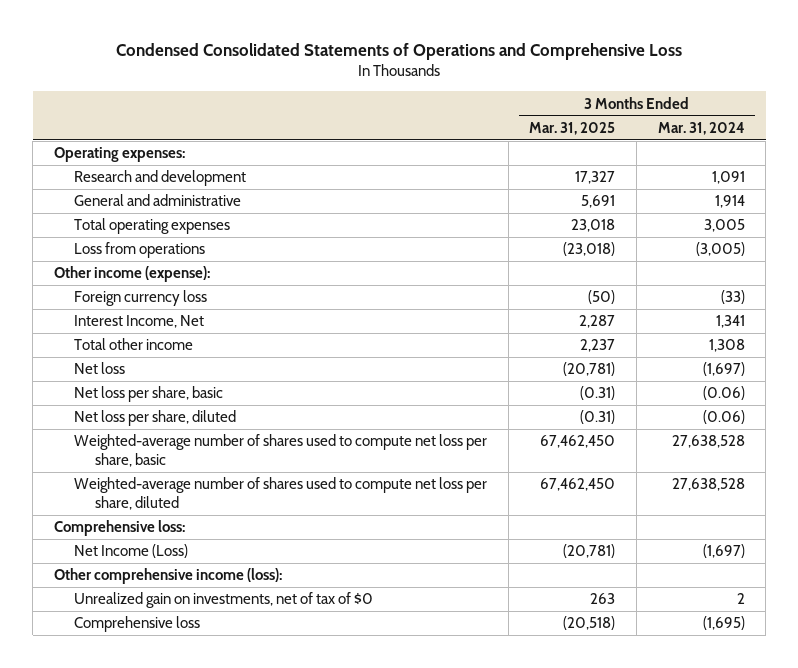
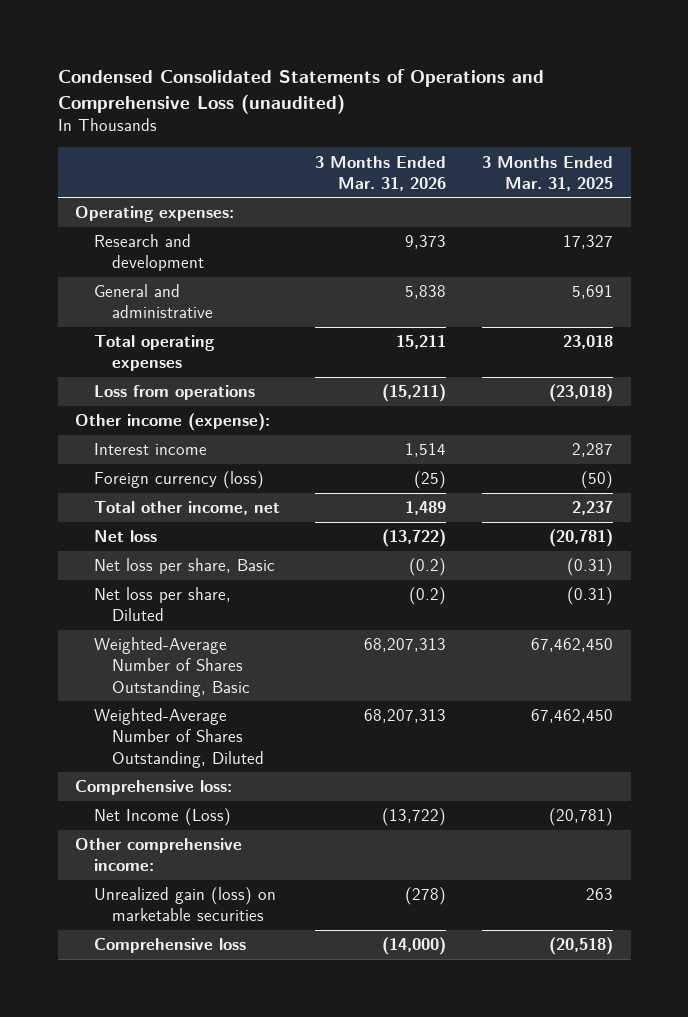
- Condensed Consolidated Statements of Operations and Comprehensive Loss
+ Condensed Consolidated Statements of Operations and Comprehensive Loss (unaudited)
- | 3 Months Ended Mar. 31, 2025 | 3 Months Ended Mar. 31, 2024
+ | 3 Months Ended Mar. 31, 2026 | 3 Months Ended Mar. 31, 2025
- Foreign currency loss | (50) | (33)
- Interest Income, Net | 2,287 | 1,341
- Total other income | 2,237 | 1,308
+ Interest income | 1,514 | 2,287
+ Foreign currency (loss) | (25) | (50)
+ Total other income, net | 1,489 | 2,237
- Net loss per share, basic | (0.31) | (0.06)
- Net loss per share, diluted | (0.31) | (0.06)
- Weighted-average number of shares used to compute net loss per share, basic | 67,462,450 | 27,638,528
- Weighted-average number of shares used to compute net loss per share, diluted | 67,462,450 | 27,638,528
+ Net loss per share, Basic | (0.2) | (0.31)
+ Net loss per share, Diluted | (0.2) | (0.31)
+ Weighted-Average Number of Shares Outstanding, Basic | 68,207,313 | 67,462,450
+ Weighted-Average Number of Shares Outstanding, Diluted | 68,207,313 | 67,462,450
- Other comprehensive income (loss):
- Unrealized gain on investments, net of tax of $0 | 263 | 2
+ Other comprehensive income:
+ Unrealized gain (loss) on marketable securities | (278) | 263

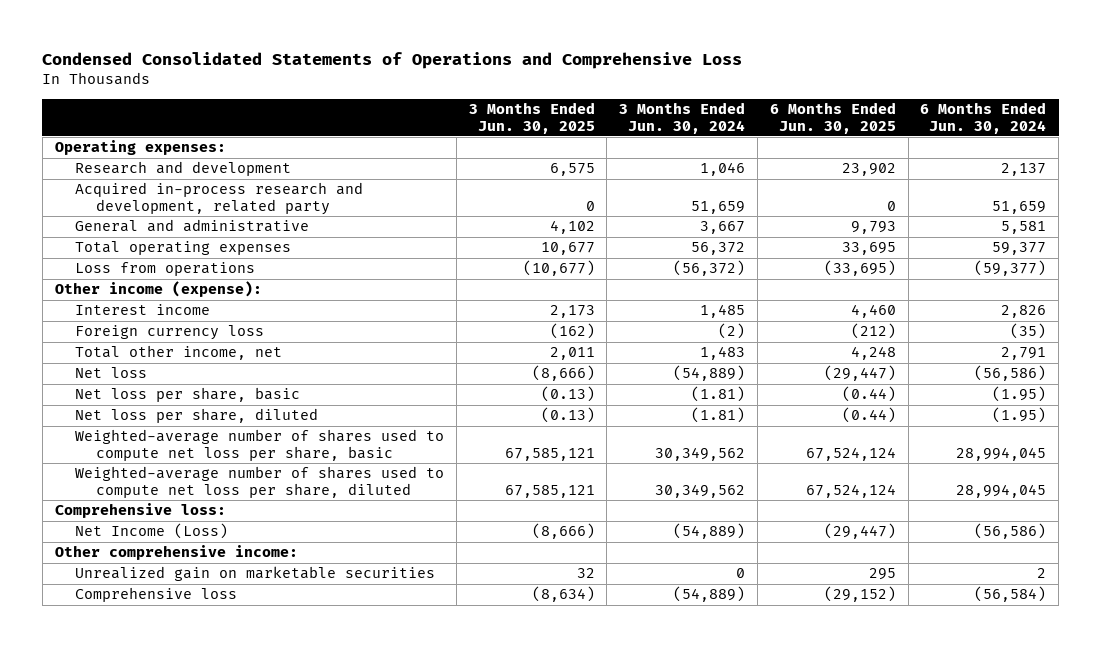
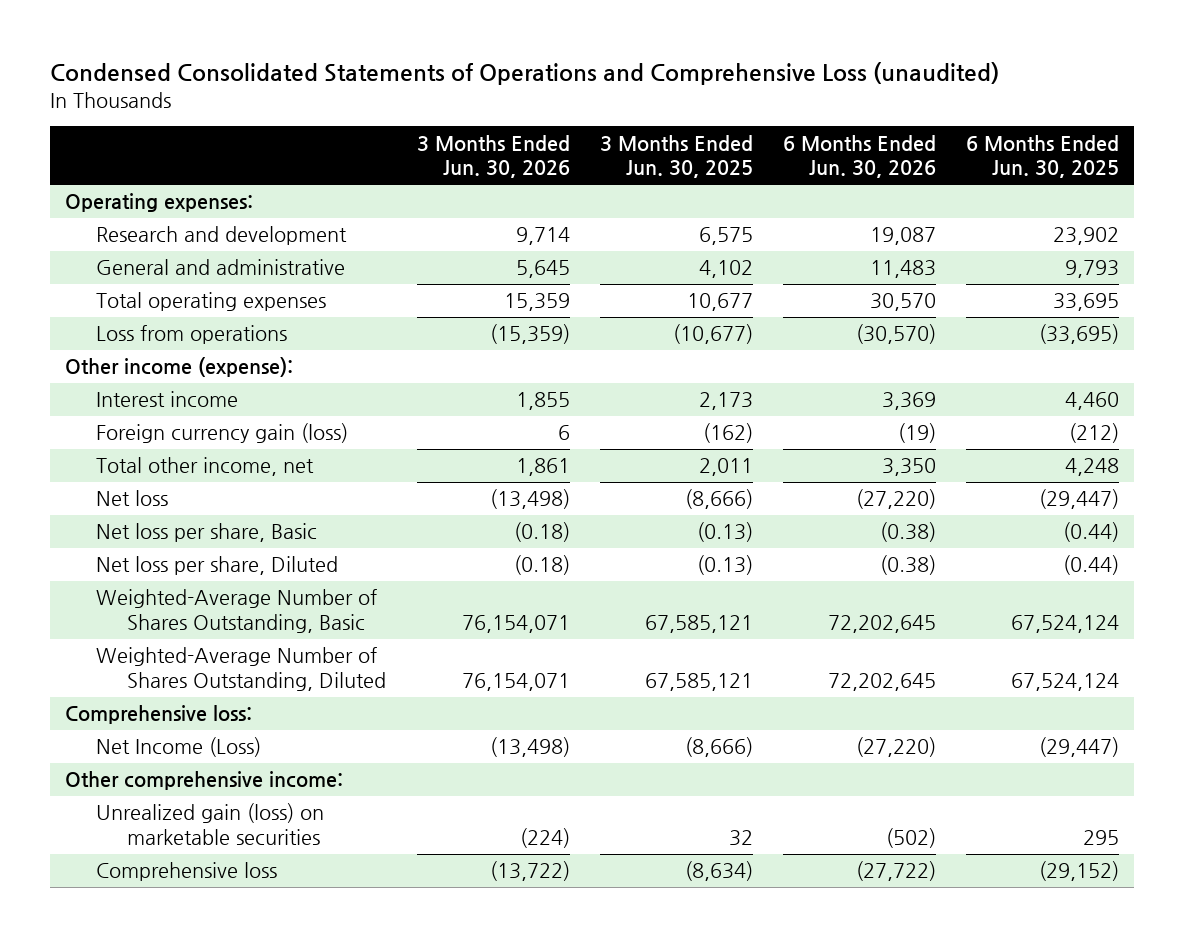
- Condensed Consolidated Statements of Operations and Comprehensive Loss
+ Condensed Consolidated Statements of Operations and Comprehensive Loss (unaudited)
- | 3 Months Ended Jun. 30, 2025 | 3 Months Ended Jun. 30, 2024 | 6 Months Ended Jun. 30, 2025 | 6 Months Ended Jun. 30, 2024
+ | 3 Months Ended Jun. 30, 2026 | 3 Months Ended Jun. 30, 2025 | 6 Months Ended Jun. 30, 2026 | 6 Months Ended Jun. 30, 2025
- Acquired in-process research and development, related party | 0 | 51,659 | 0 | 51,659
- Foreign currency loss | (162) | (2) | (212) | (35)
+ Foreign currency gain (loss) | 6 | (162) | (19) | (212)
- Net loss per share, basic | (0.13) | (1.81) | (0.44) | (1.95)
- Net loss per share, diluted | (0.13) | (1.81) | (0.44) | (1.95)
- Weighted-average number of shares used to compute net loss per share, basic | 67,585,121 | 30,349,562 | 67,524,124 | 28,994,045
- Weighted-average number of shares used to compute net loss per share, diluted | 67,585,121 | 30,349,562 | 67,524,124 | 28,994,045
+ Net loss per share, Basic | (0.18) | (0.13) | (0.38) | (0.44)
+ Net loss per share, Diluted | (0.18) | (0.13) | (0.38) | (0.44)
+ Weighted-Average Number of Shares Outstanding, Basic | 76,154,071 | 67,585,121 | 72,202,645 | 67,524,124
+ Weighted-Average Number of Shares Outstanding, Diluted | 76,154,071 | 67,585,121 | 72,202,645 | 67,524,124
- Unrealized gain on marketable securities | 32 | 0 | 295 | 2
+ Unrealized gain (loss) on marketable securities | (224) | 32 | (502) | 295

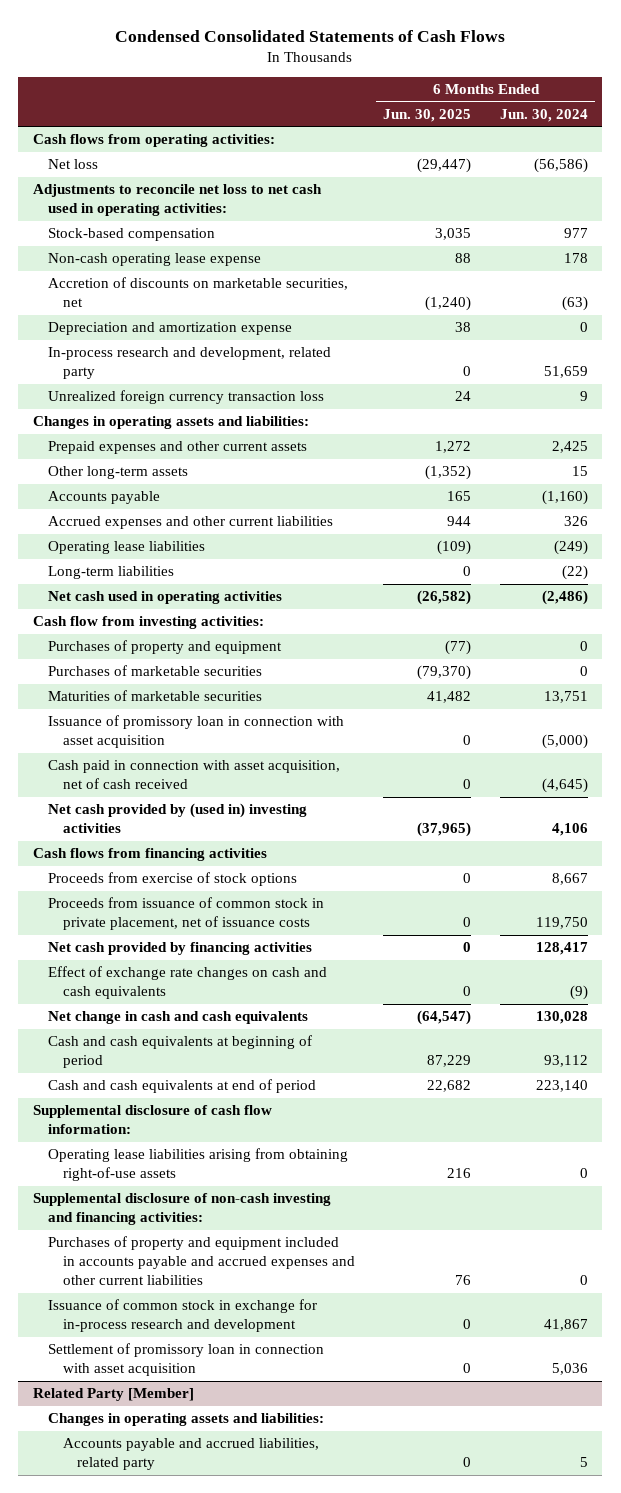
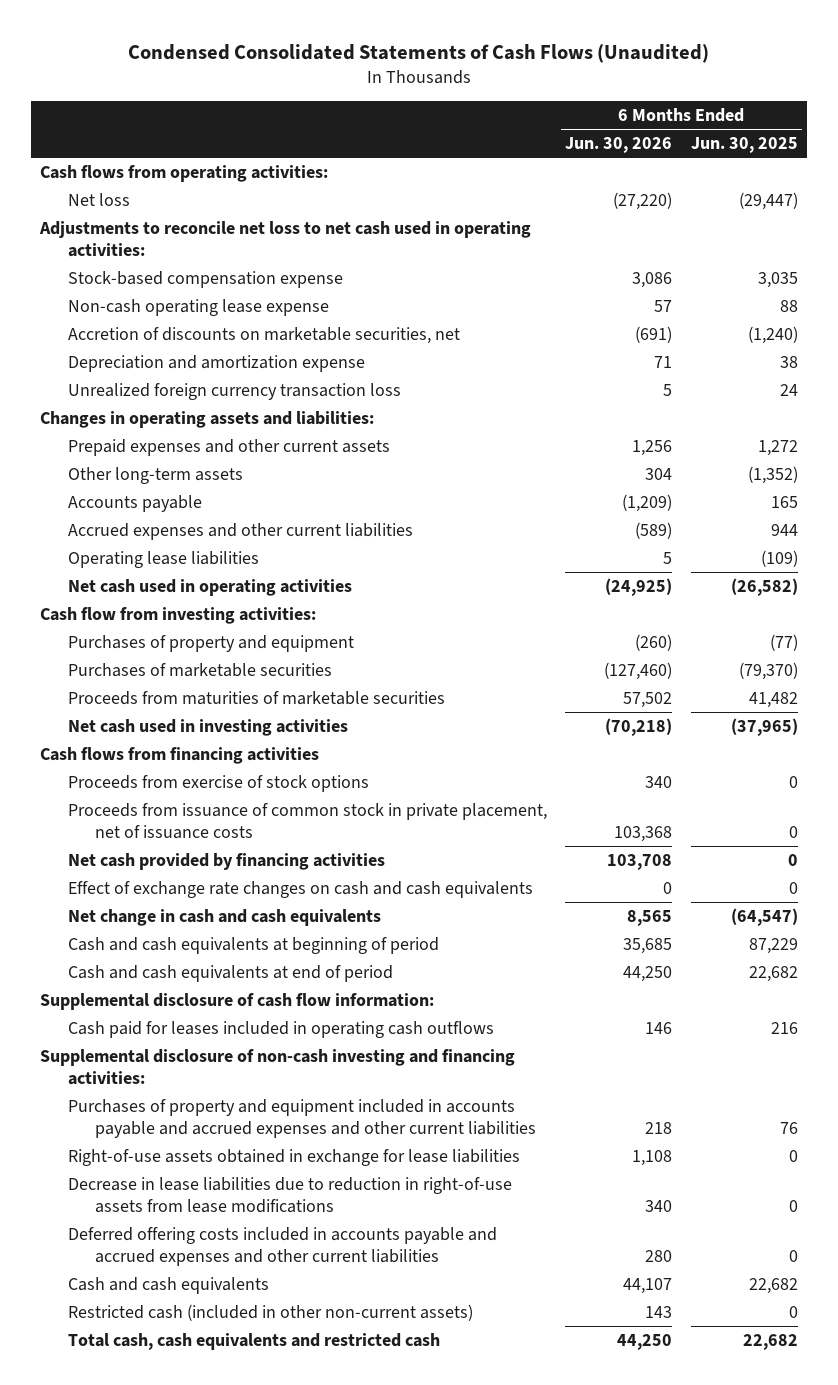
- Condensed Consolidated Statements of Cash Flows
+ Condensed Consolidated Statements of Cash Flows (Unaudited)
- | 6 Months Ended Jun. 30, 2025 | 6 Months Ended Jun. 30, 2024
+ | 6 Months Ended Jun. 30, 2026 | 6 Months Ended Jun. 30, 2025
- Stock-based compensation | 3,035 | 977
+ Stock-based compensation expense | 3,086 | 3,035
- In-process research and development, related party | 0 | 51,659
- Long-term liabilities | 0 | (22)
- Maturities of marketable securities | 41,482 | 13,751
- Issuance of promissory loan in connection with asset acquisition | 0 | (5,000)
- Cash paid in connection with asset acquisition, net of cash received | 0 | (4,645)
- Net cash provided by (used in) investing activities | (37,965) | 4,106
+ Proceeds from maturities of marketable securities | 57,502 | 41,482
+ Net cash used in investing activities | (70,218) | (37,965)
- Operating lease liabilities arising from obtaining right-of-use assets | 216 | 0
+ Cash paid for leases included in operating cash outflows | 146 | 216
- Issuance of common stock in exchange for in-process research and development | 0 | 41,867
- Settlement of promissory loan in connection with asset acquisition | 0 | 5,036
- Related Party [Member]
- Changes in operating assets and liabilities:
- Accounts payable and accrued liabilities, related party | 0 | 5
+ Right-of-use assets obtained in exchange for lease liabilities | 1,108 | 0
+ Decrease in lease liabilities due to reduction in right-of-use assets from lease modifications | 340 | 0
+ Deferred offering costs included in accounts payable and accrued expenses and other current liabilities | 280 | 0
+ Cash and cash equivalents | 44,107 | 22,682
+ Restricted cash (included in other non-current assets) | 143 | 0
+ Total cash, cash equivalents and restricted cash | 44,250 | 22,682

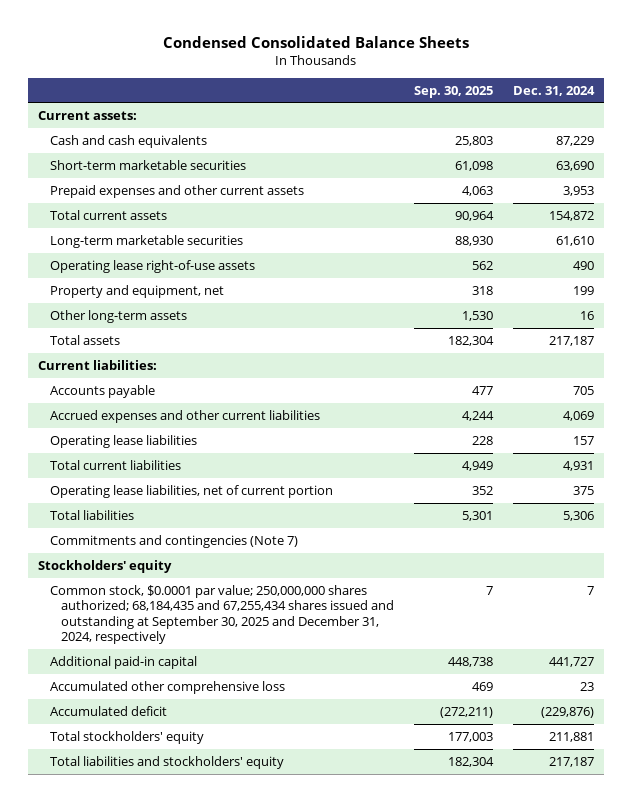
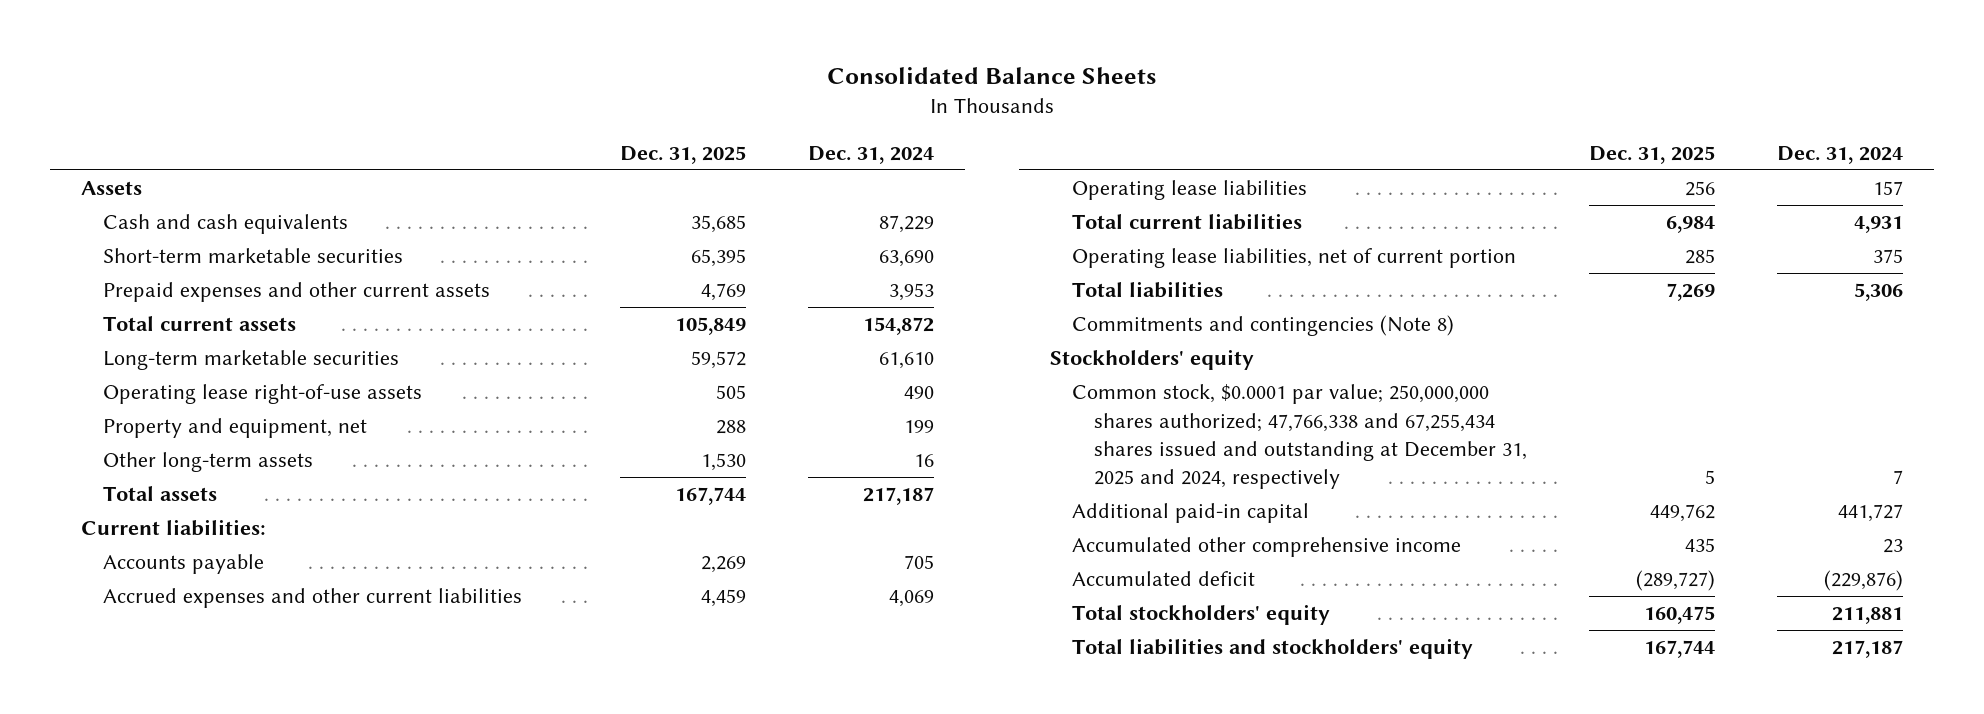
- Condensed Consolidated Balance Sheets
+ Consolidated Balance Sheets
- | Sep. 30, 2025 | Dec. 31, 2024
+ | Dec. 31, 2025 | Dec. 31, 2024
- Current assets:
+ Assets
- Commitments and contingencies (Note 7)
+ Commitments and contingencies (Note 8)
- Common stock, $0.0001 par value; 250,000,000 shares authorized; 68,184,435 and 67,255,434 shares issued and outstanding at September 30, 2025 and December 31, 2024, respectively | 7 | 7
+ Common stock, $0.0001 par value; 250,000,000 shares authorized; 47,766,338 and 67,255,434 shares issued and outstanding at December 31, 2025 and 2024, respectively | 5 | 7
- Accumulated other comprehensive loss | 469 | 23
+ Accumulated other comprehensive income | 435 | 23

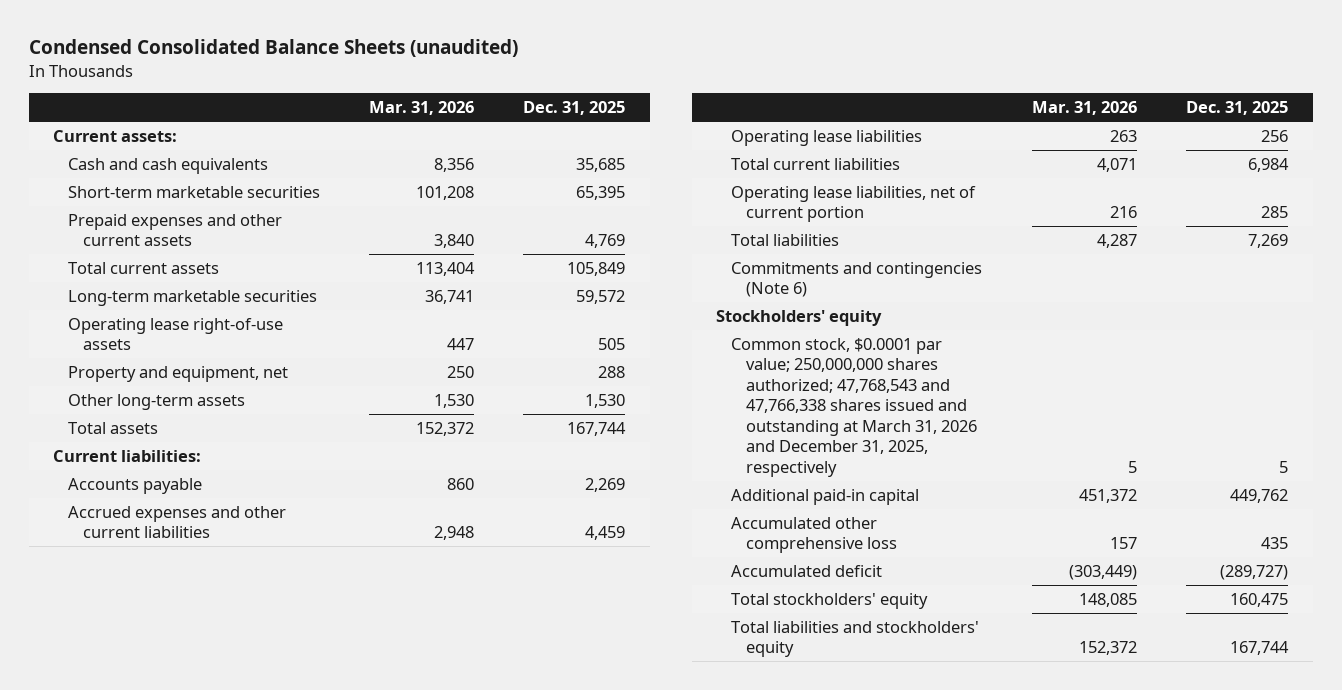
- Consolidated Balance Sheets
+ Condensed Consolidated Balance Sheets (unaudited)
- | Dec. 31, 2025 | Dec. 31, 2024
+ | Mar. 31, 2026 | Dec. 31, 2025
- Assets
+ Current assets:
- Commitments and contingencies (Note 8)
+ Commitments and contingencies (Note 6)
- Common stock, $0.0001 par value; 250,000,000 shares authorized; 47,766,338 and 67,255,434 shares issued and outstanding at December 31, 2025 and 2024, respectively | 5 | 7
+ Common stock, $0.0001 par value; 250,000,000 shares authorized; 47,768,543 and 47,766,338 shares issued and outstanding at March 31, 2026 and December 31, 2025, respectively | 5 | 5
- Accumulated other comprehensive income | 435 | 23
+ Accumulated other comprehensive loss | 157 | 435

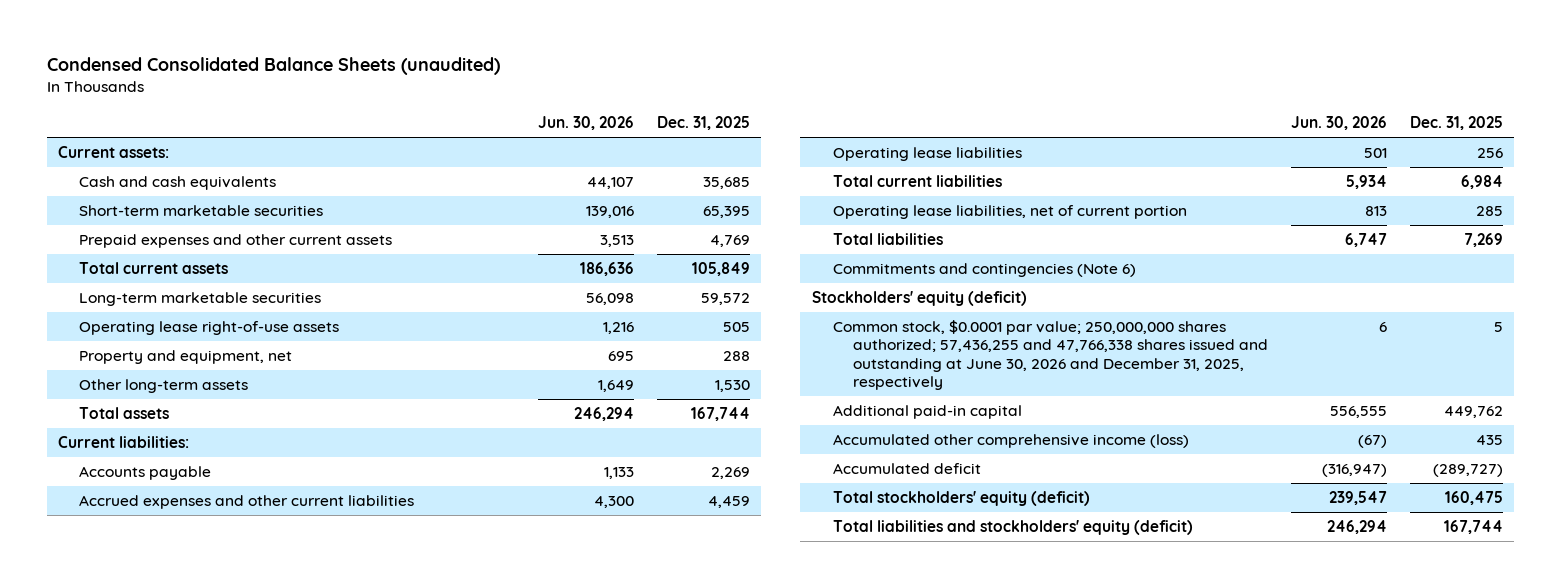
- | Mar. 31, 2026 | Dec. 31, 2025
+ | Jun. 30, 2026 | Dec. 31, 2025
- Stockholders' equity
- Common stock, $0.0001 par value; 250,000,000 shares authorized; 47,768,543 and 47,766,338 shares issued and outstanding at March 31, 2026 and December 31, 2025, respectively | 5 | 5
+ Stockholders' equity (deficit)
+ Common stock, $0.0001 par value; 250,000,000 shares authorized; 57,436,255 and 47,766,338 shares issued and outstanding at June 30, 2026 and December 31, 2025, respectively | 6 | 5
- Accumulated other comprehensive loss | 157 | 435
+ Accumulated other comprehensive income (loss) | (67) | 435
- Total stockholders' equity | 148,085 | 160,475
- Total liabilities and stockholders' equity | 152,372 | 167,744
+ Total stockholders' equity (deficit) | 239,547 | 160,475
+ Total liabilities and stockholders' equity (deficit) | 246,294 | 167,744

